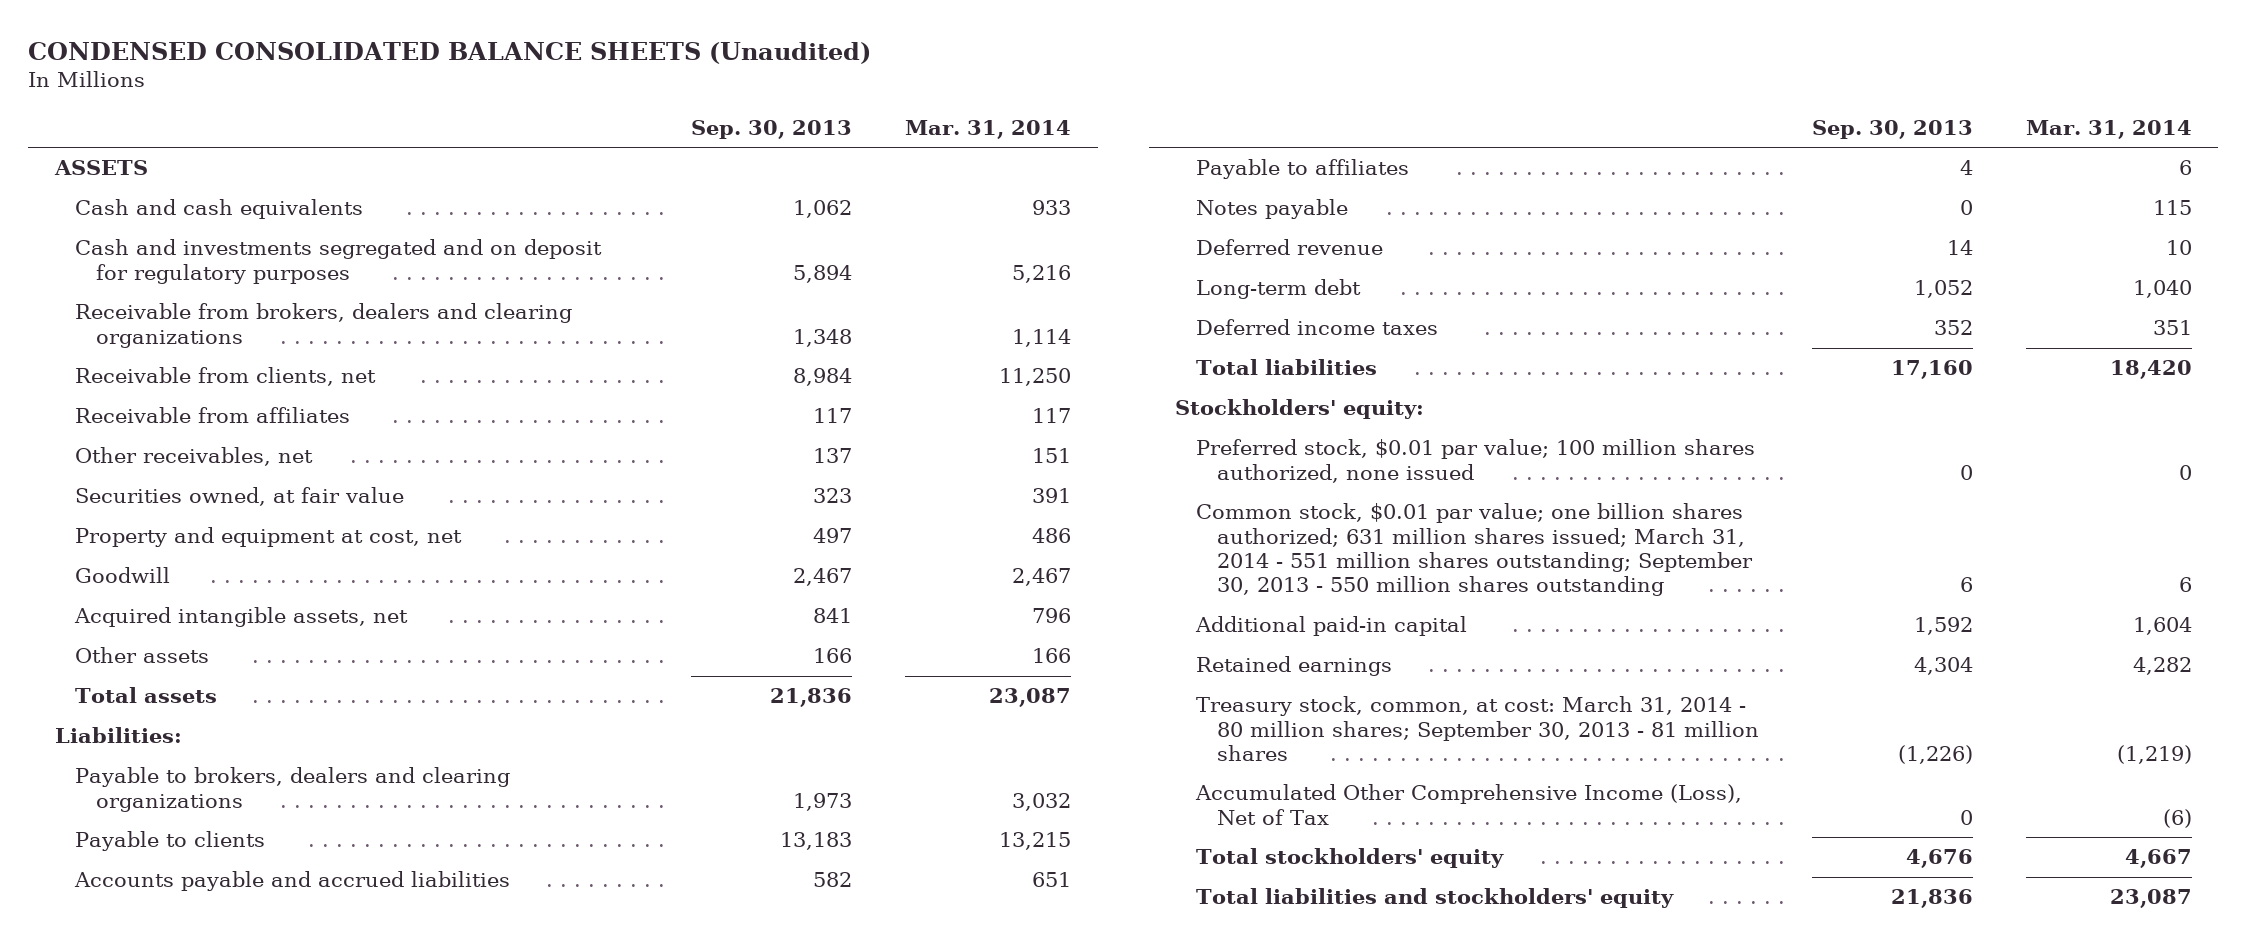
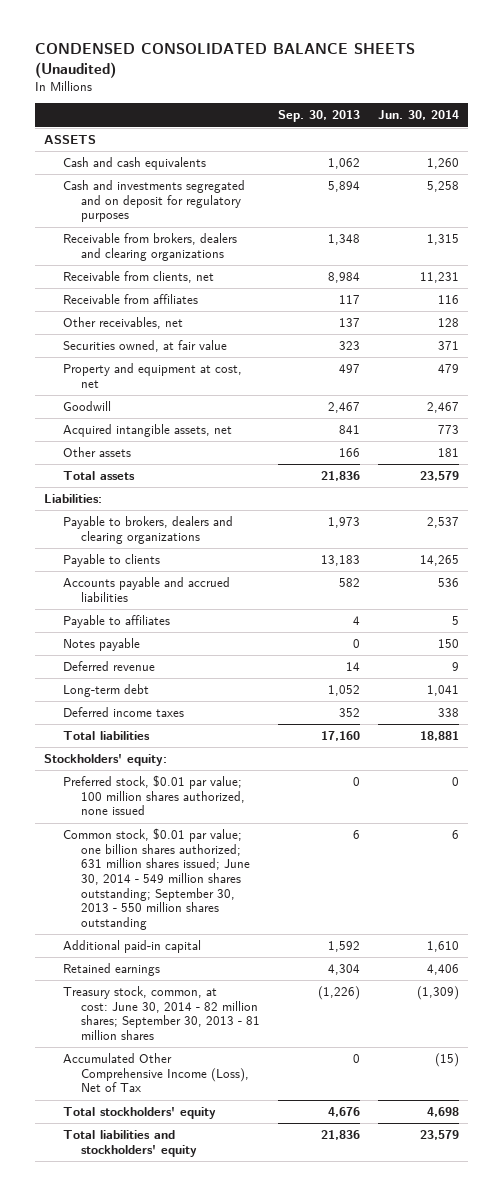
- | Sep. 30, 2013 | Mar. 31, 2014
+ | Sep. 30, 2013 | Jun. 30, 2014
- Common stock, $0.01 par value; one billion shares authorized; 631 million shares issued; March 31, 2014 - 551 million shares outstanding; September 30, 2013 - 550 million shares outstanding | 6 | 6
+ Common stock, $0.01 par value; one billion shares authorized; 631 million shares issued; June 30, 2014 - 549 million shares outstanding; September 30, 2013 - 550 million shares outstanding | 6 | 6
- Treasury stock, common, at cost: March 31, 2014 - 80 million shares; September 30, 2013 - 81 million shares | (1,226) | (1,219)
+ Treasury stock, common, at cost: June 30, 2014 - 82 million shares; September 30, 2013 - 81 million shares | (1,226) | (1,309)

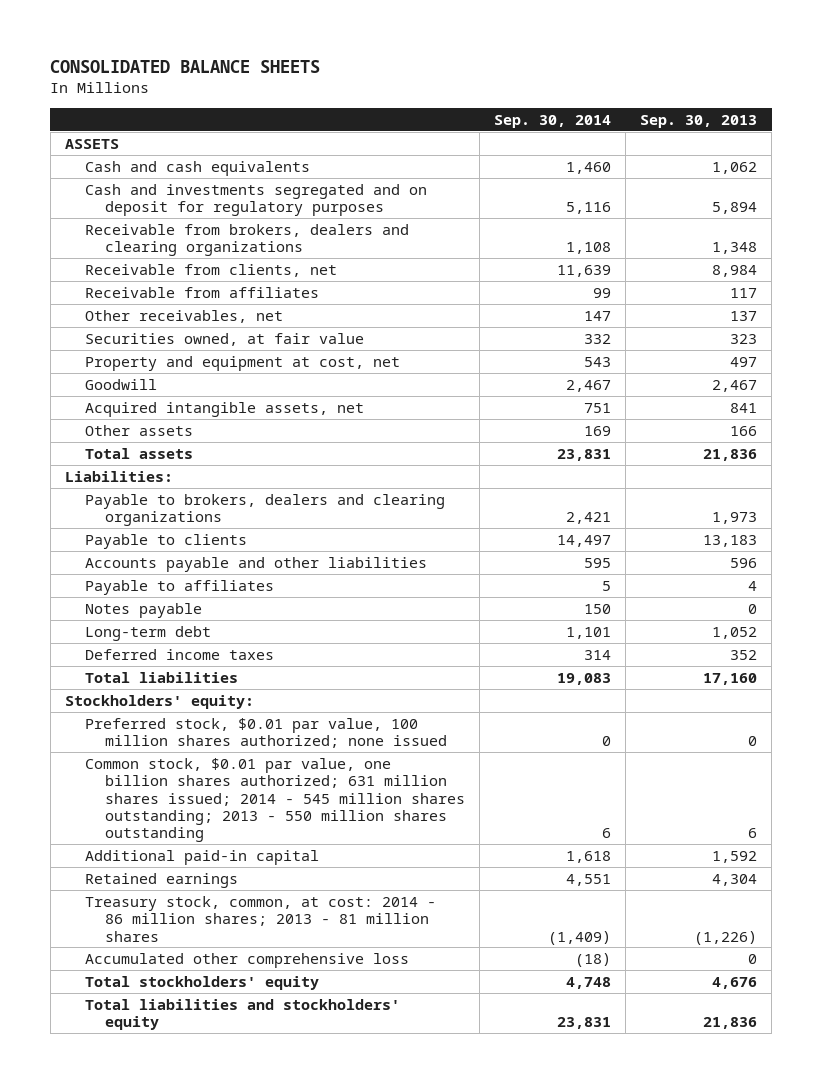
- CONDENSED CONSOLIDATED BALANCE SHEETS (Unaudited)
+ CONSOLIDATED BALANCE SHEETS
- | Sep. 30, 2013 | Jun. 30, 2014
+ | Sep. 30, 2014 | Sep. 30, 2013
- Accounts payable and accrued liabilities | 582 | 536
+ Accounts payable and other liabilities | 595 | 596
- Deferred revenue | 14 | 9
- Preferred stock, $0.01 par value; 100 million shares authorized, none issued | 0 | 0
- Common stock, $0.01 par value; one billion shares authorized; 631 million shares issued; June 30, 2014 - 549 million shares outstanding; September 30, 2013 - 550 million shares outstanding | 6 | 6
+ Preferred stock, $0.01 par value, 100 million shares authorized; none issued | 0 | 0
+ Common stock, $0.01 par value, one billion shares authorized; 631 million shares issued; 2014 - 545 million shares outstanding; 2013 - 550 million shares outstanding | 6 | 6
- Treasury stock, common, at cost: June 30, 2014 - 82 million shares; September 30, 2013 - 81 million shares | (1,226) | (1,309)
- Accumulated Other Comprehensive Income (Loss), Net of Tax | 0 | (15)
+ Treasury stock, common, at cost: 2014 - 86 million shares; 2013 - 81 million shares | (1,409) | (1,226)
+ Accumulated other comprehensive loss | (18) | 0

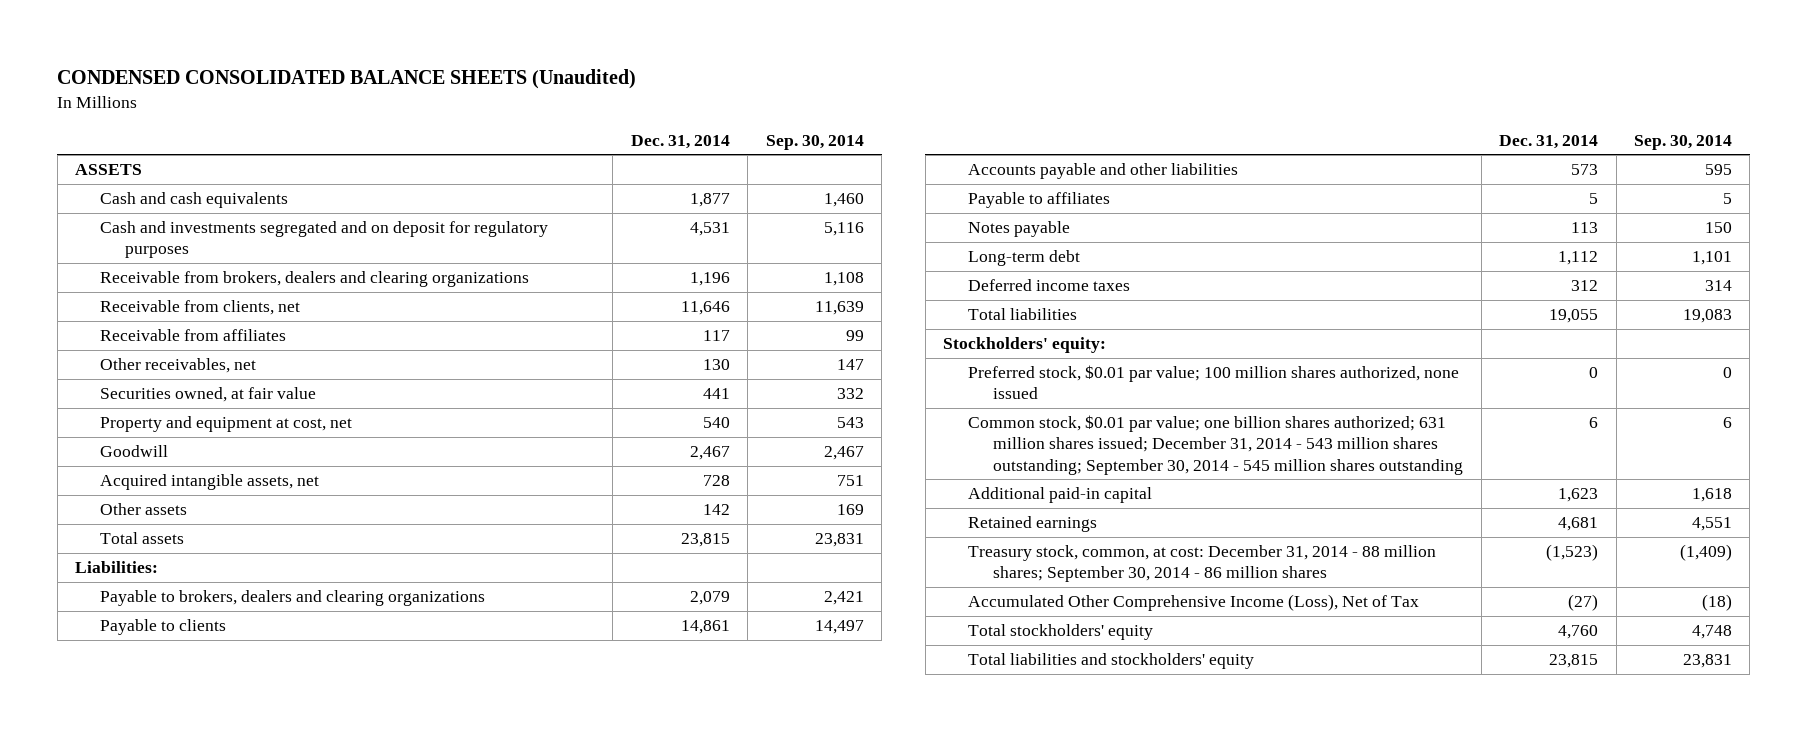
- CONSOLIDATED BALANCE SHEETS
+ CONDENSED CONSOLIDATED BALANCE SHEETS (Unaudited)
- | Sep. 30, 2014 | Sep. 30, 2013
+ | Dec. 31, 2014 | Sep. 30, 2014
- Preferred stock, $0.01 par value, 100 million shares authorized; none issued | 0 | 0
- Common stock, $0.01 par value, one billion shares authorized; 631 million shares issued; 2014 - 545 million shares outstanding; 2013 - 550 million shares outstanding | 6 | 6
+ Preferred stock, $0.01 par value; 100 million shares authorized, none issued | 0 | 0
+ Common stock, $0.01 par value; one billion shares authorized; 631 million shares issued; December 31, 2014 - 543 million shares outstanding; September 30, 2014 - 545 million shares outstanding | 6 | 6
- Treasury stock, common, at cost: 2014 - 86 million shares; 2013 - 81 million shares | (1,409) | (1,226)
- Accumulated other comprehensive loss | (18) | 0
+ Treasury stock, common, at cost: December 31, 2014 - 88 million shares; September 30, 2014 - 86 million shares | (1,523) | (1,409)
+ Accumulated Other Comprehensive Income (Loss), Net of Tax | (27) | (18)

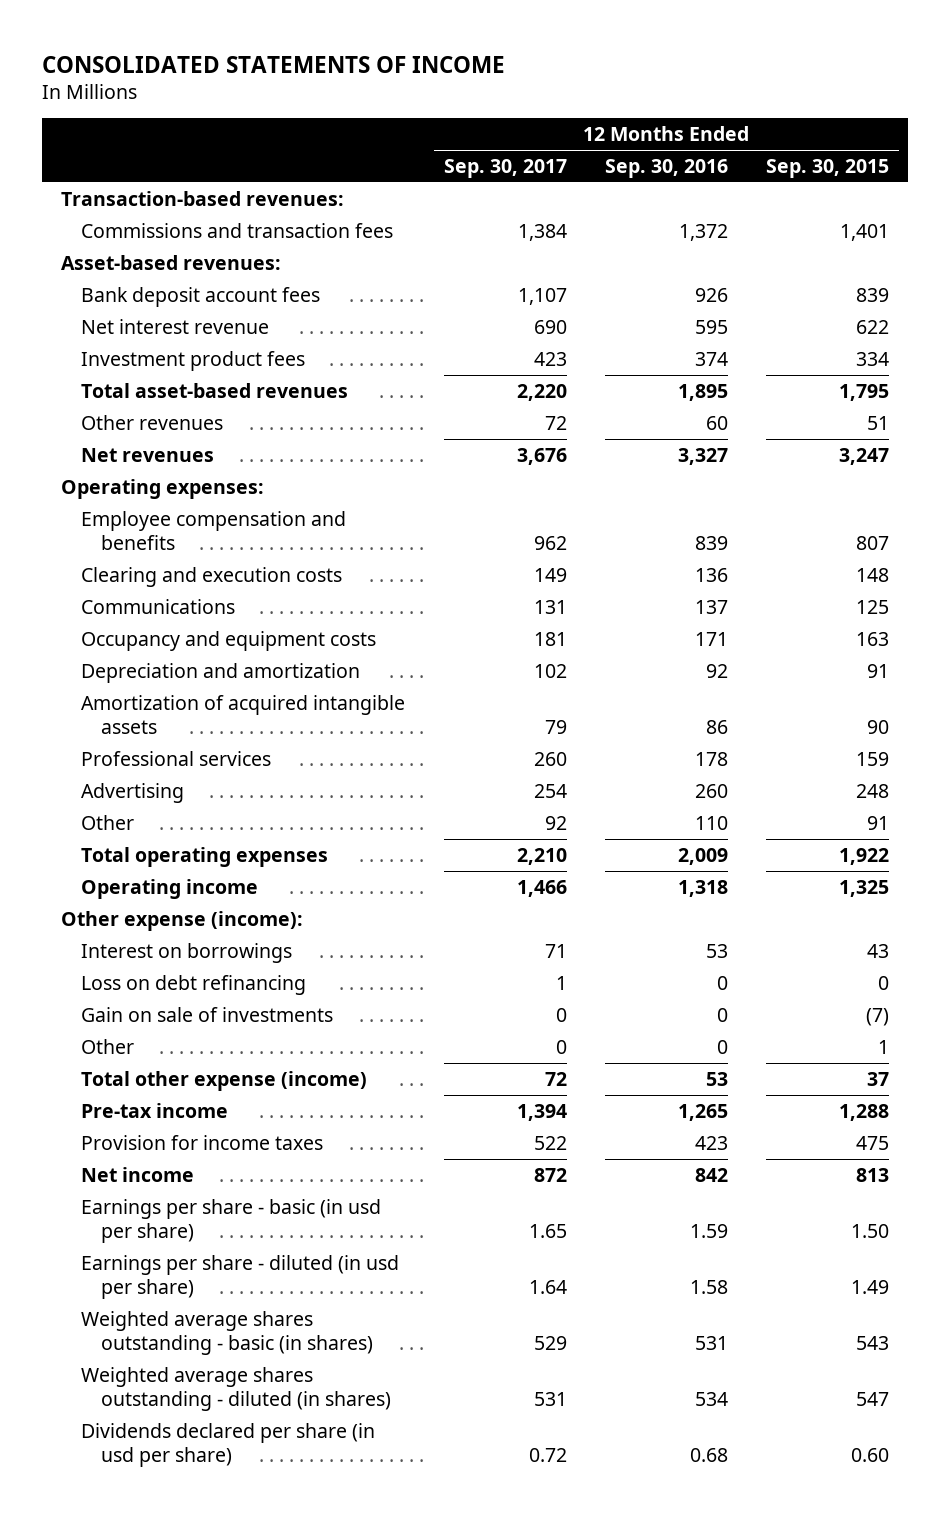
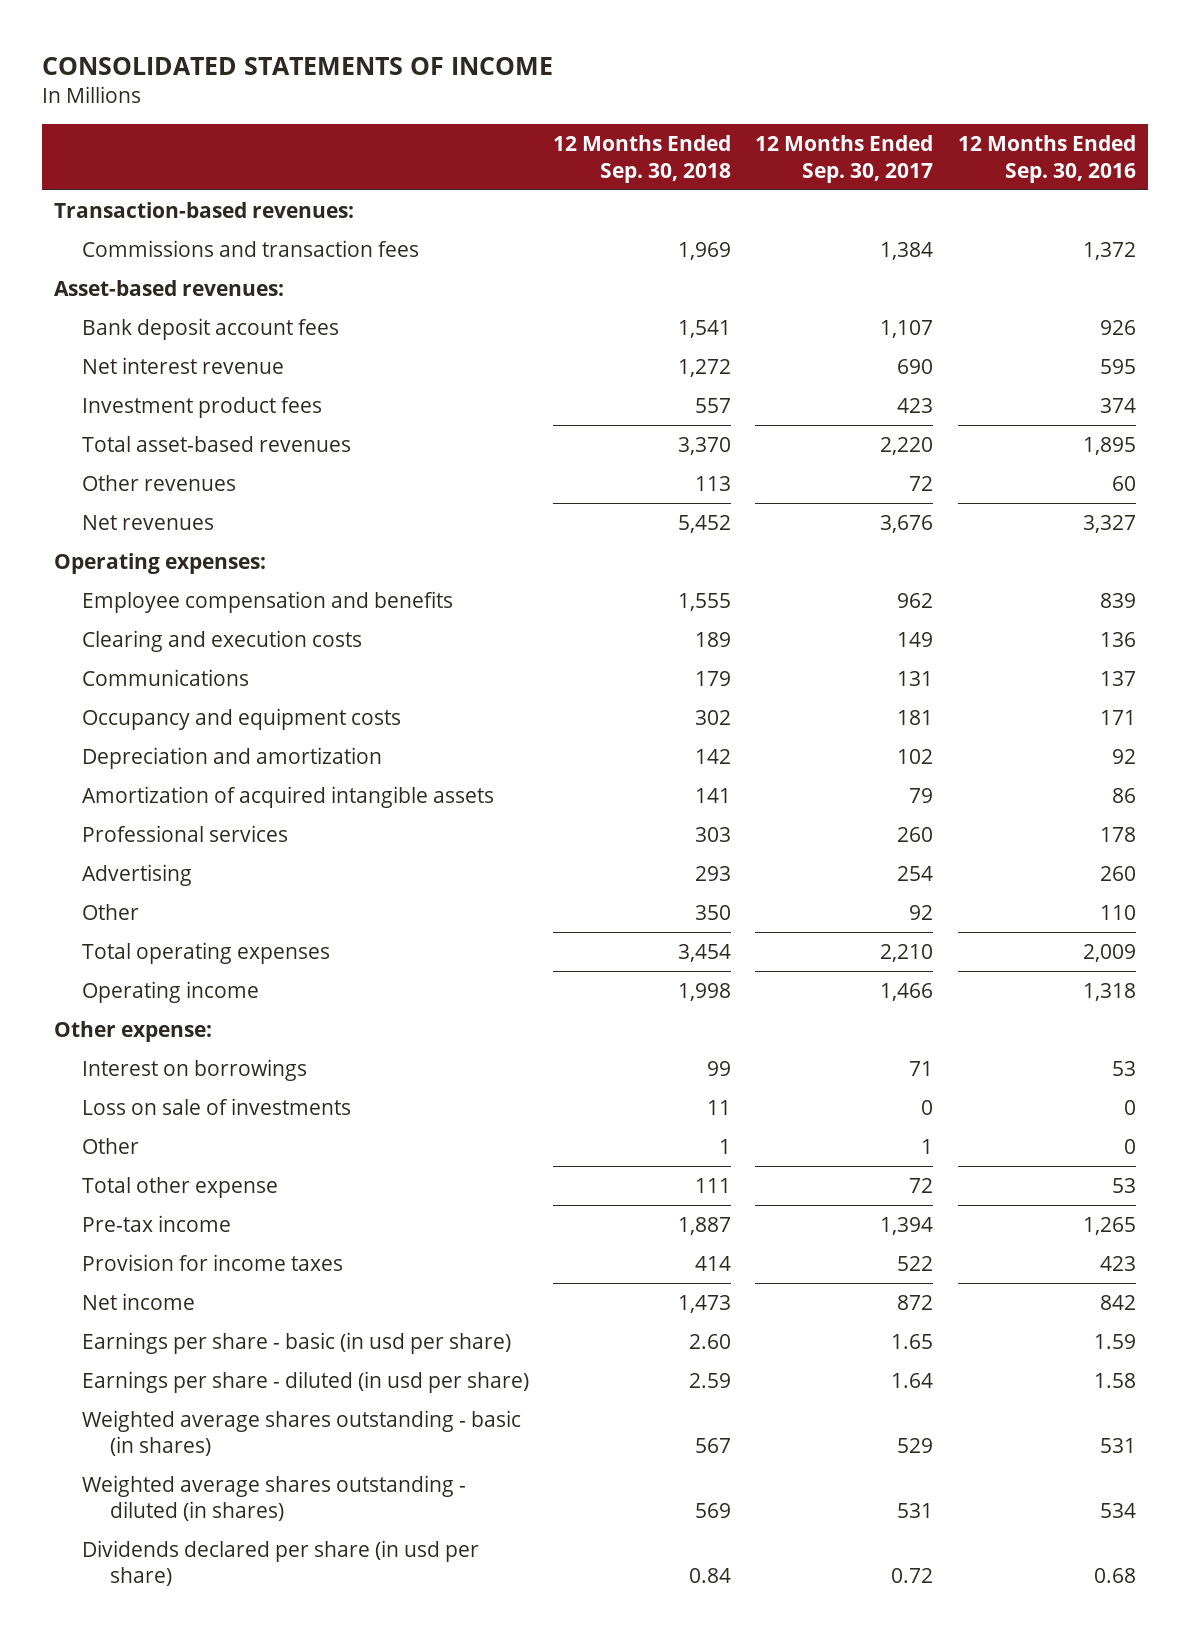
- | 12 Months Ended Sep. 30, 2017 | 12 Months Ended Sep. 30, 2016 | 12 Months Ended Sep. 30, 2015
+ | 12 Months Ended Sep. 30, 2018 | 12 Months Ended Sep. 30, 2017 | 12 Months Ended Sep. 30, 2016
- Other expense (income):
+ Other expense:
- Loss on debt refinancing | 1 | 0 | 0
- Gain on sale of investments | 0 | 0 | (7)
- Other | 0 | 0 | 1
- Total other expense (income) | 72 | 53 | 37
+ Loss on sale of investments | 11 | 0 | 0
+ Other | 1 | 1 | 0
+ Total other expense | 111 | 72 | 53

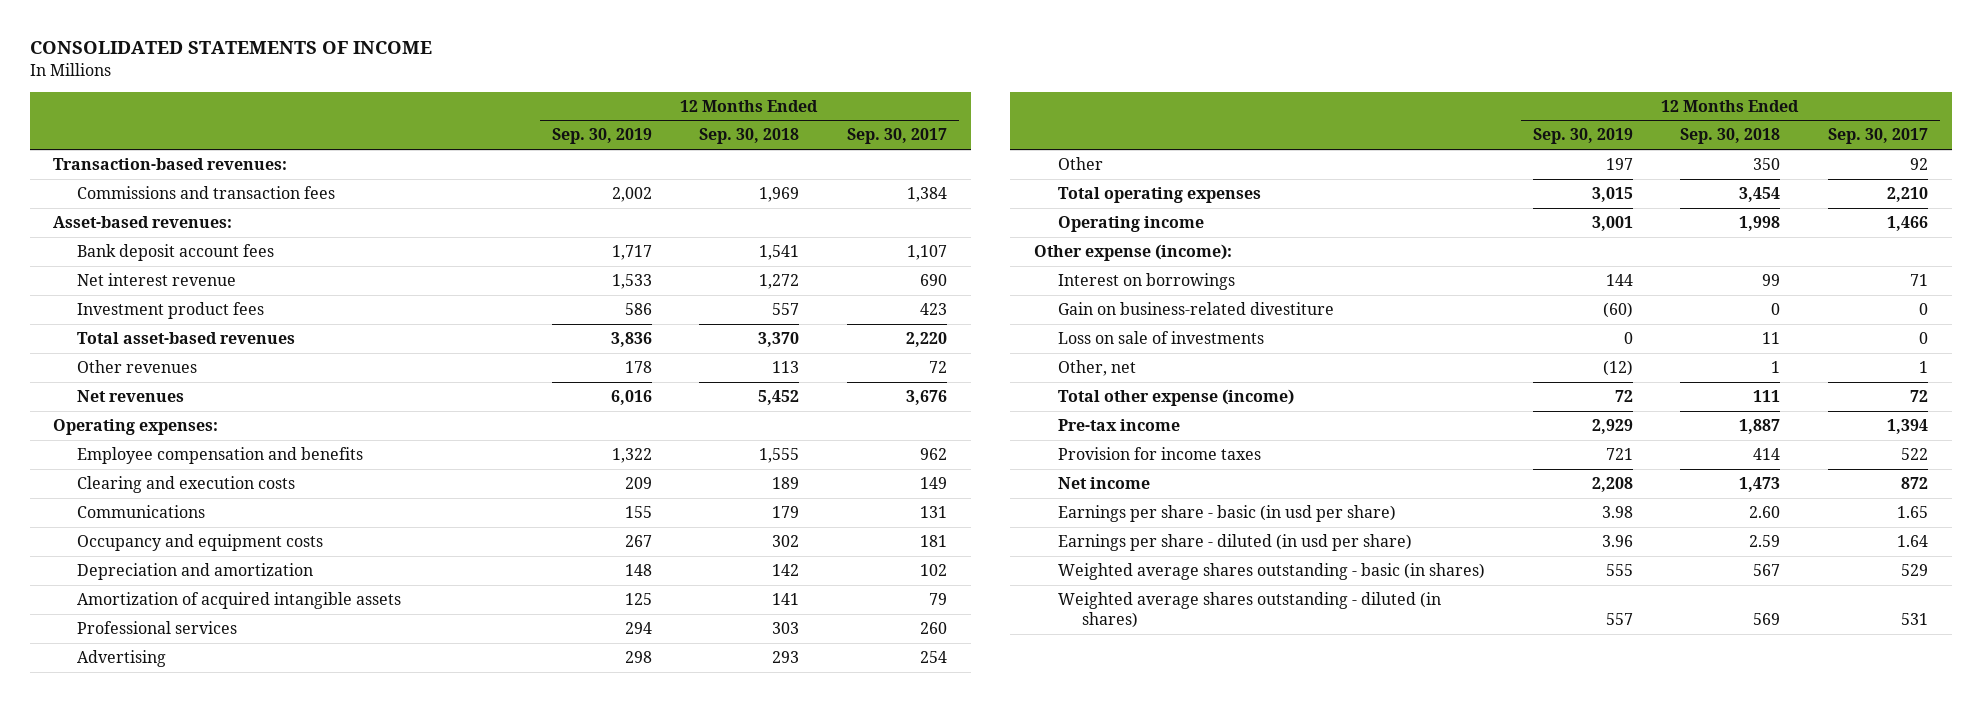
- | 12 Months Ended Sep. 30, 2018 | 12 Months Ended Sep. 30, 2017 | 12 Months Ended Sep. 30, 2016
+ | 12 Months Ended Sep. 30, 2019 | 12 Months Ended Sep. 30, 2018 | 12 Months Ended Sep. 30, 2017
- Other expense:
+ Other expense (income):
+ Gain on business-related divestiture | (60) | 0 | 0
- Other | 1 | 1 | 0
- Total other expense | 111 | 72 | 53
+ Other, net | (12) | 1 | 1
+ Total other expense (income) | 72 | 111 | 72
- Dividends declared per share (in usd per share) | 0.84 | 0.72 | 0.68

